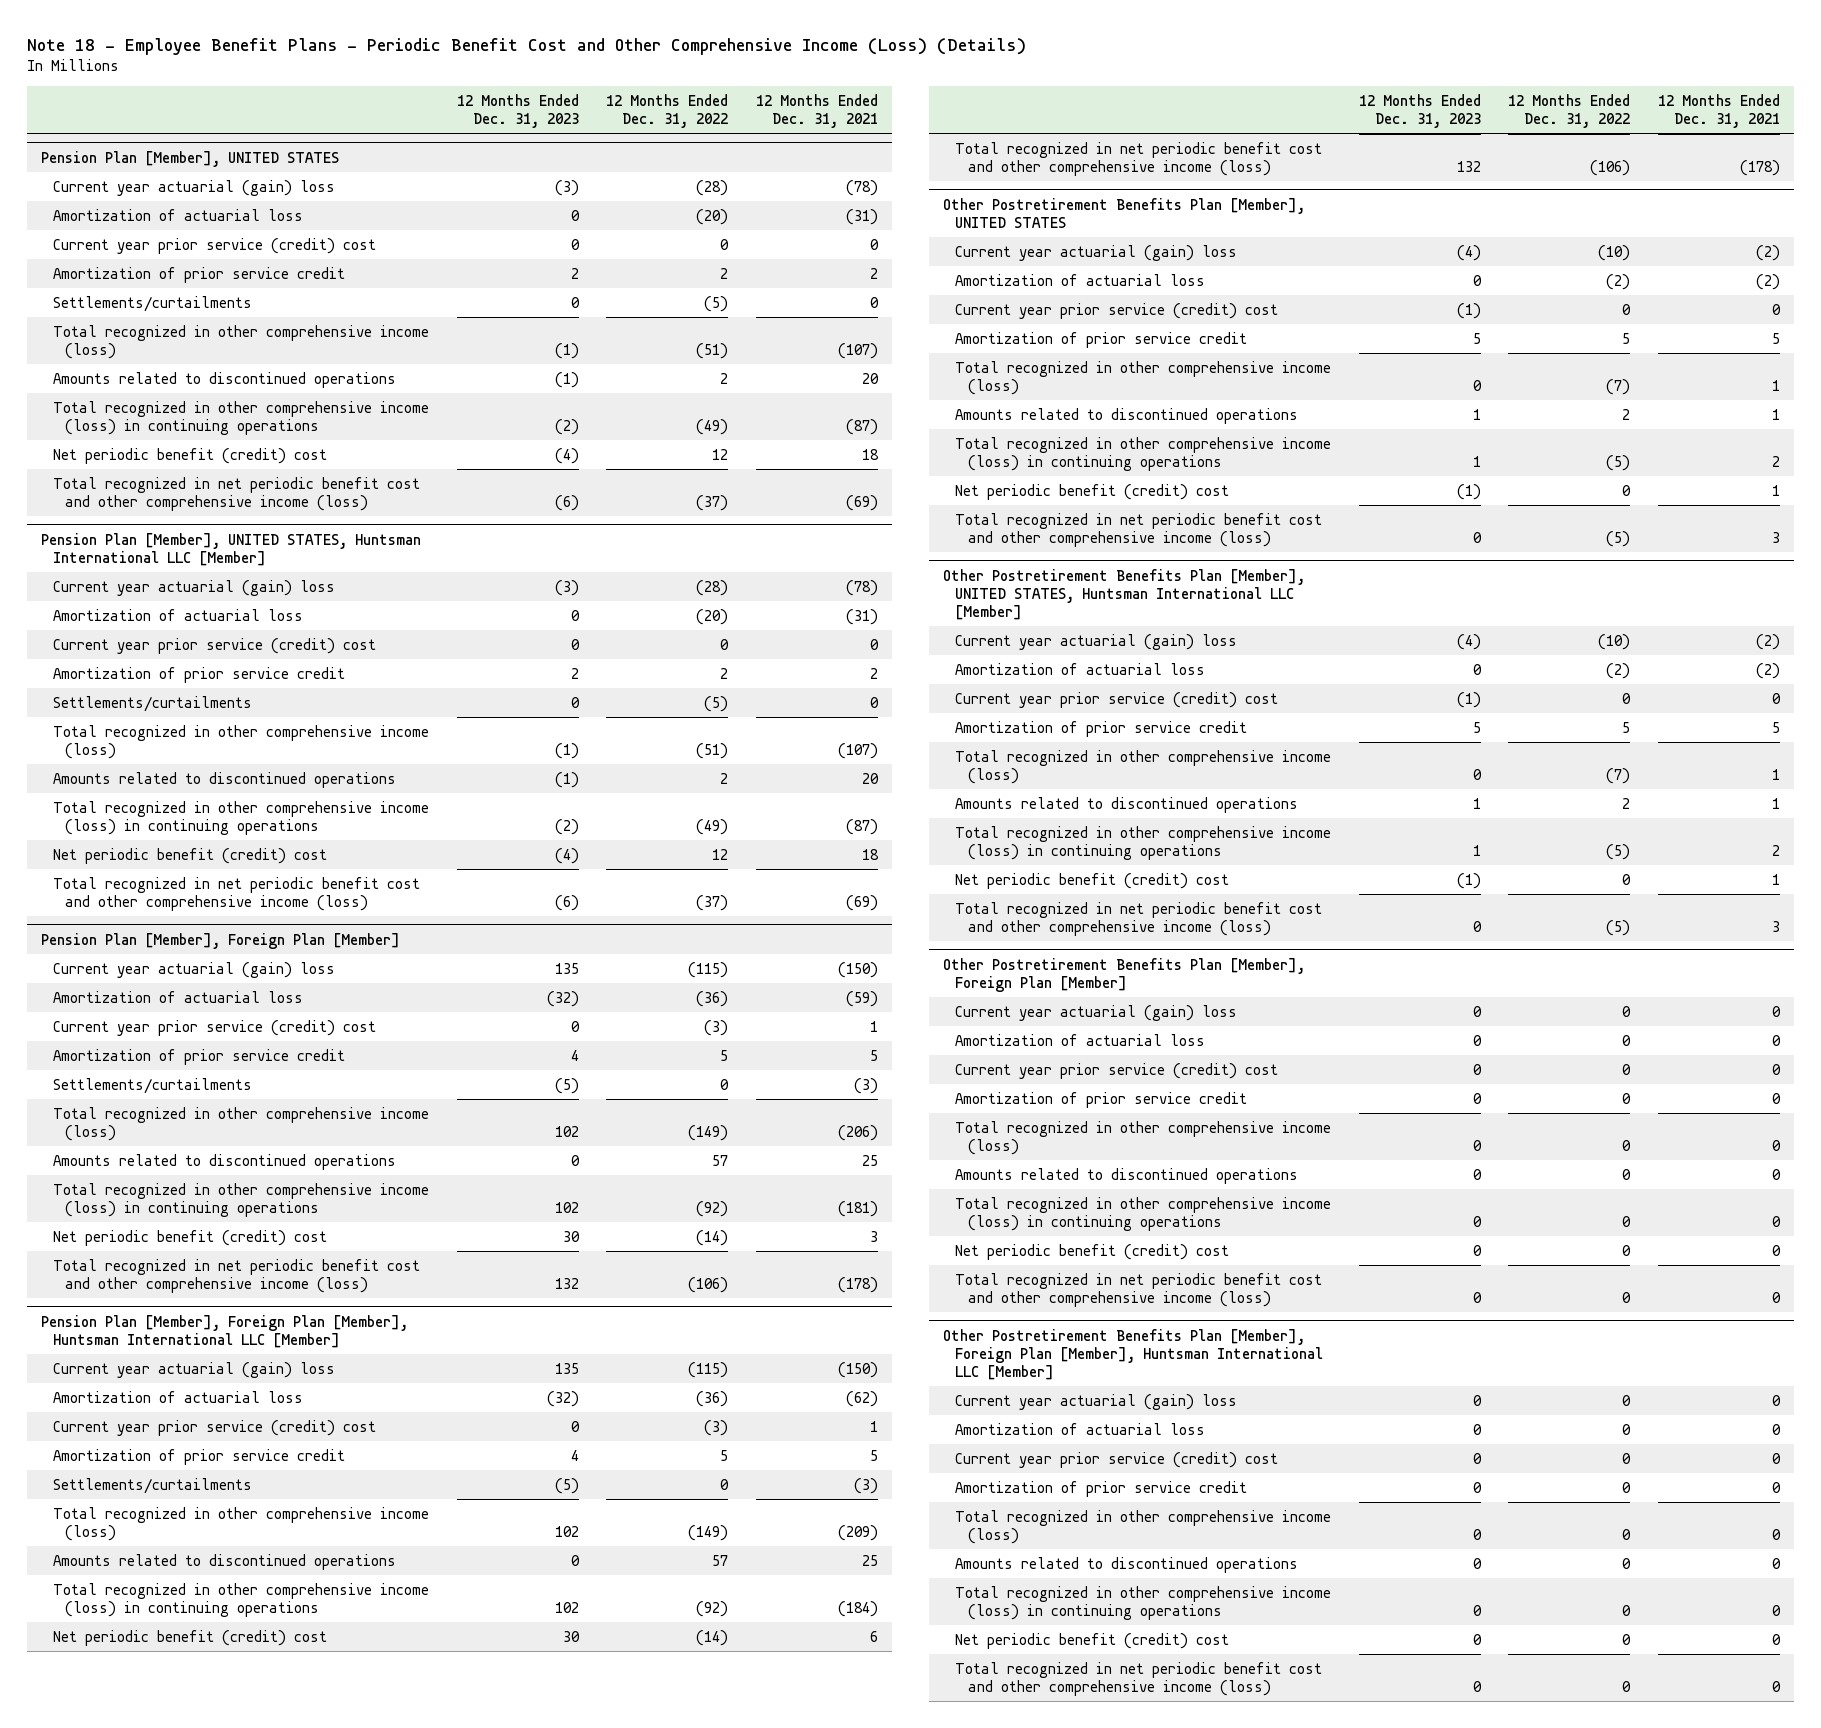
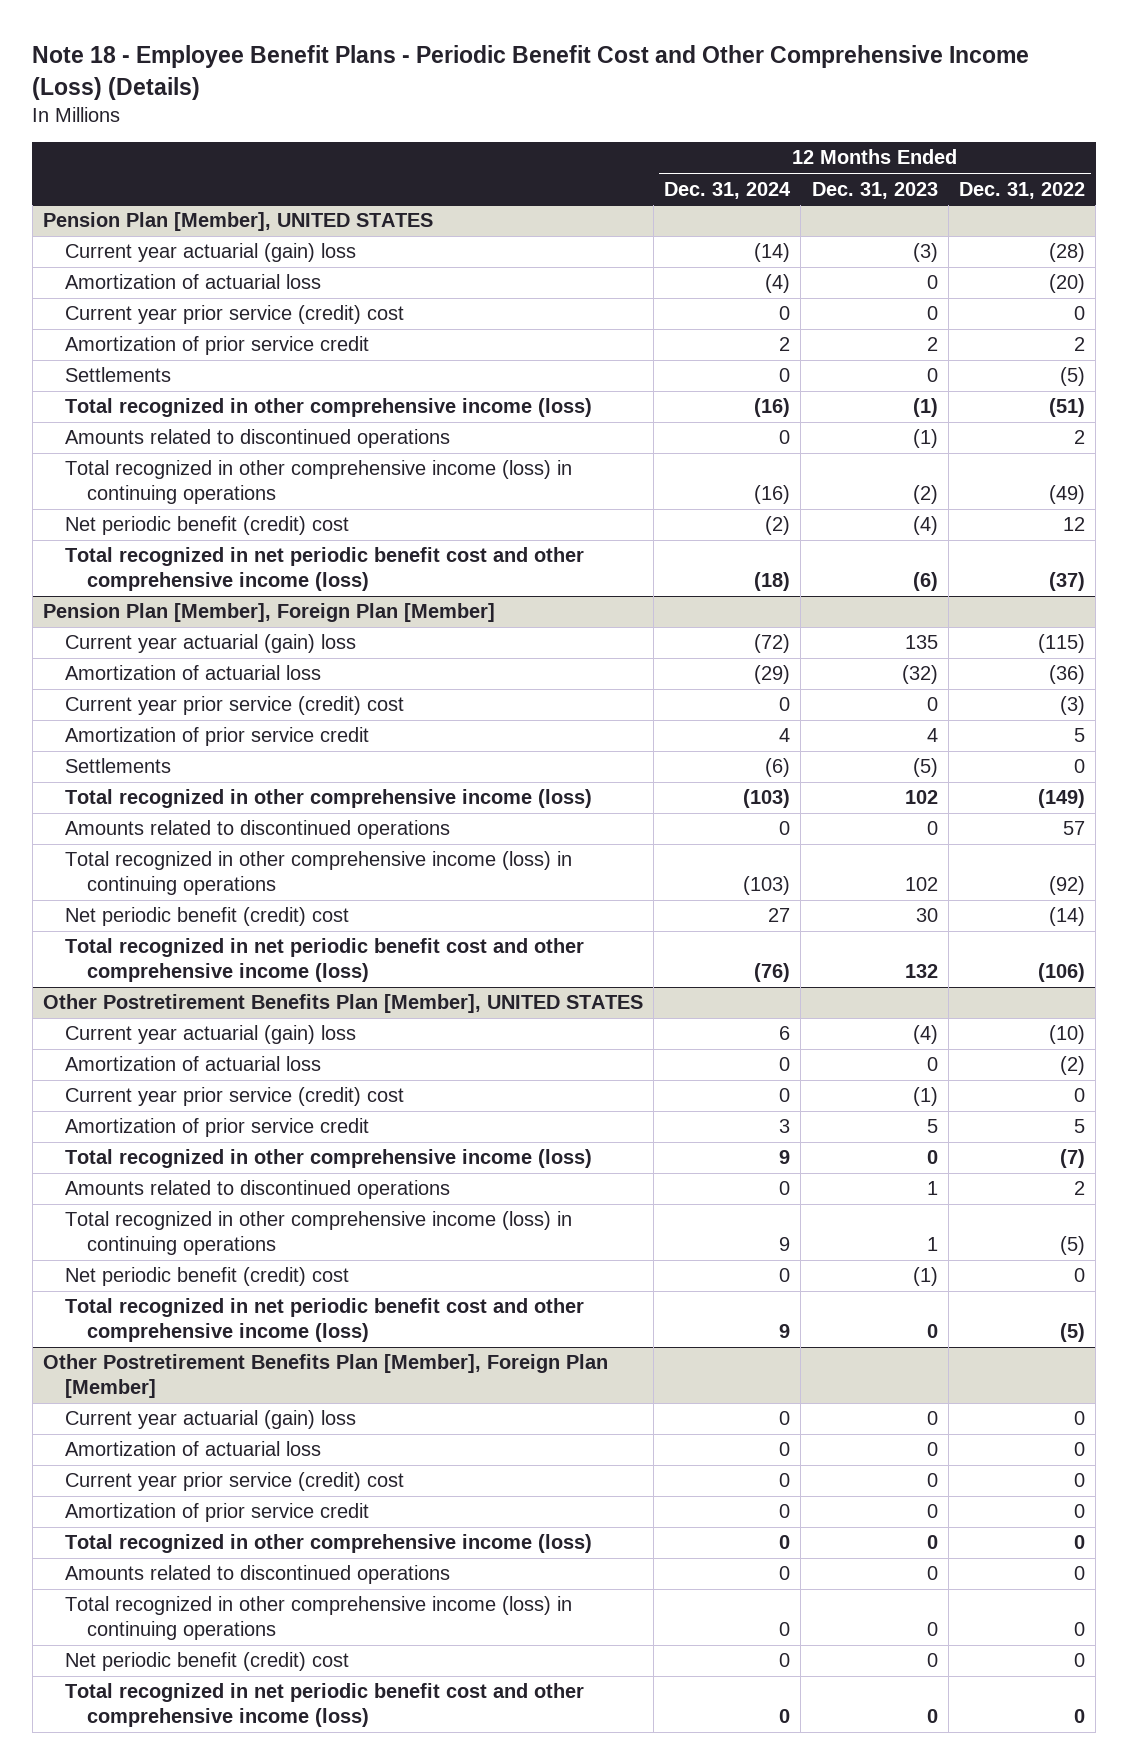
- | 12 Months Ended Dec. 31, 2023 | 12 Months Ended Dec. 31, 2022 | 12 Months Ended Dec. 31, 2021
+ | 12 Months Ended Dec. 31, 2024 | 12 Months Ended Dec. 31, 2023 | 12 Months Ended Dec. 31, 2022
@ Pension Plan [Member], UNITED STATES
- Settlements/curtailments | 0 | (5) | 0
- Total recognized in other comprehensive income (loss) | (1) | (51) | (107)
- Amounts related to discontinued operations | (1) | 2 | 20
- Total recognized in other comprehensive income (loss) in continuing operations | (2) | (49) | (87)
- Net periodic benefit (credit) cost | (4) | 12 | 18
- Total recognized in net periodic benefit cost and other comprehensive income (loss) | (6) | (37) | (69)
- Pension Plan [Member], UNITED STATES, Huntsman International LLC [Member]
- Current year actuarial (gain) loss | (3) | (28) | (78)
- Amortization of actuarial loss | 0 | (20) | (31)
- Current year prior service (credit) cost | 0 | 0 | 0
- Amortization of prior service credit | 2 | 2 | 2
- Settlements/curtailments | 0 | (5) | 0
@ Pension Plan [Member], UNITED STATES
+ Settlements | 0 | 0 | (5)
@ Pension Plan [Member], Foreign Plan [Member]
- Settlements/curtailments | (5) | 0 | (3)
- Total recognized in other comprehensive income (loss) | 102 | (149) | (206)
- Amounts related to discontinued operations | 0 | 57 | 25
- Total recognized in other comprehensive income (loss) in continuing operations | 102 | (92) | (181)
- Net periodic benefit (credit) cost | 30 | (14) | 3
- Total recognized in net periodic benefit cost and other comprehensive income (loss) | 132 | (106) | (178)
- Pension Plan [Member], Foreign Plan [Member], Huntsman International LLC [Member]
- Current year actuarial (gain) loss | 135 | (115) | (150)
- Amortization of actuarial loss | (32) | (36) | (62)
- Current year prior service (credit) cost | 0 | (3) | 1
- Amortization of prior service credit | 4 | 5 | 5
- Settlements/curtailments | (5) | 0 | (3)
@ Pension Plan [Member], Foreign Plan [Member]
+ Settlements | (6) | (5) | 0
- Other Postretirement Benefits Plan [Member], UNITED STATES, Huntsman International LLC [Member]
- Current year actuarial (gain) loss | (4) | (10) | (2)
- Amortization of actuarial loss | 0 | (2) | (2)
- Current year prior service (credit) cost | (1) | 0 | 0
- Amortization of prior service credit | 5 | 5 | 5
- Total recognized in other comprehensive income (loss) | 0 | (7) | 1
- Amounts related to discontinued operations | 1 | 2 | 1
- Total recognized in other comprehensive income (loss) in continuing operations | 1 | (5) | 2
- Net periodic benefit (credit) cost | (1) | 0 | 1
- Total recognized in net periodic benefit cost and other comprehensive income (loss) | 0 | (5) | 3
- Other Postretirement Benefits Plan [Member], Foreign Plan [Member], Huntsman International LLC [Member]
- Current year actuarial (gain) loss | 0 | 0 | 0
- Amortization of actuarial loss | 0 | 0 | 0
- Current year prior service (credit) cost | 0 | 0 | 0
- Amortization of prior service credit | 0 | 0 | 0
- Total recognized in other comprehensive income (loss) | 0 | 0 | 0
- Amounts related to discontinued operations | 0 | 0 | 0
- Total recognized in other comprehensive income (loss) in continuing operations | 0 | 0 | 0
- Net periodic benefit (credit) cost | 0 | 0 | 0
- Total recognized in net periodic benefit cost and other comprehensive income (loss) | 0 | 0 | 0

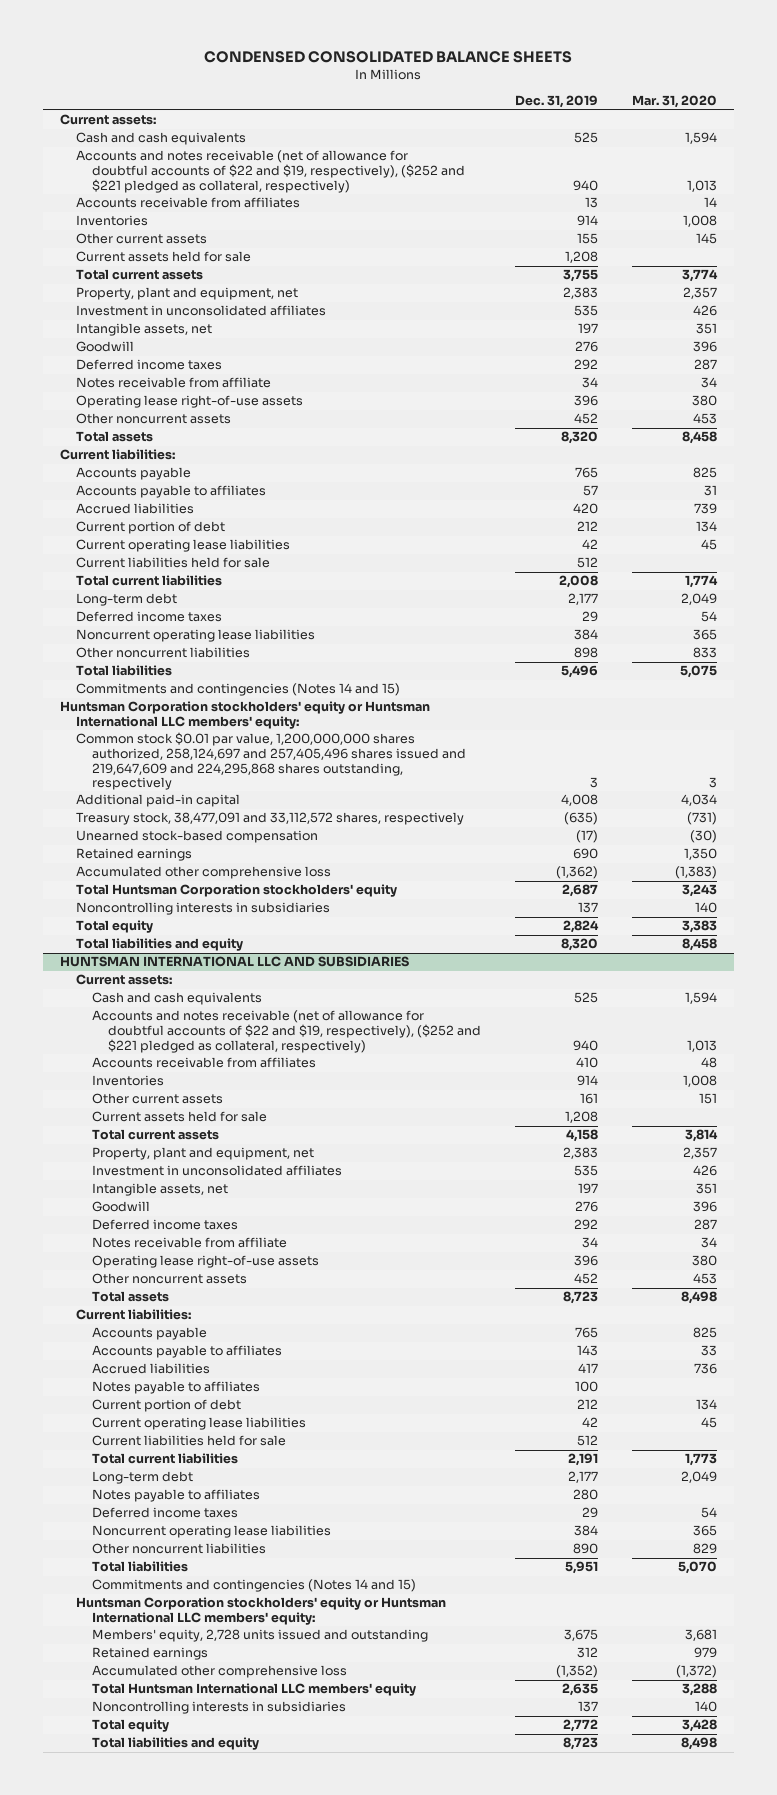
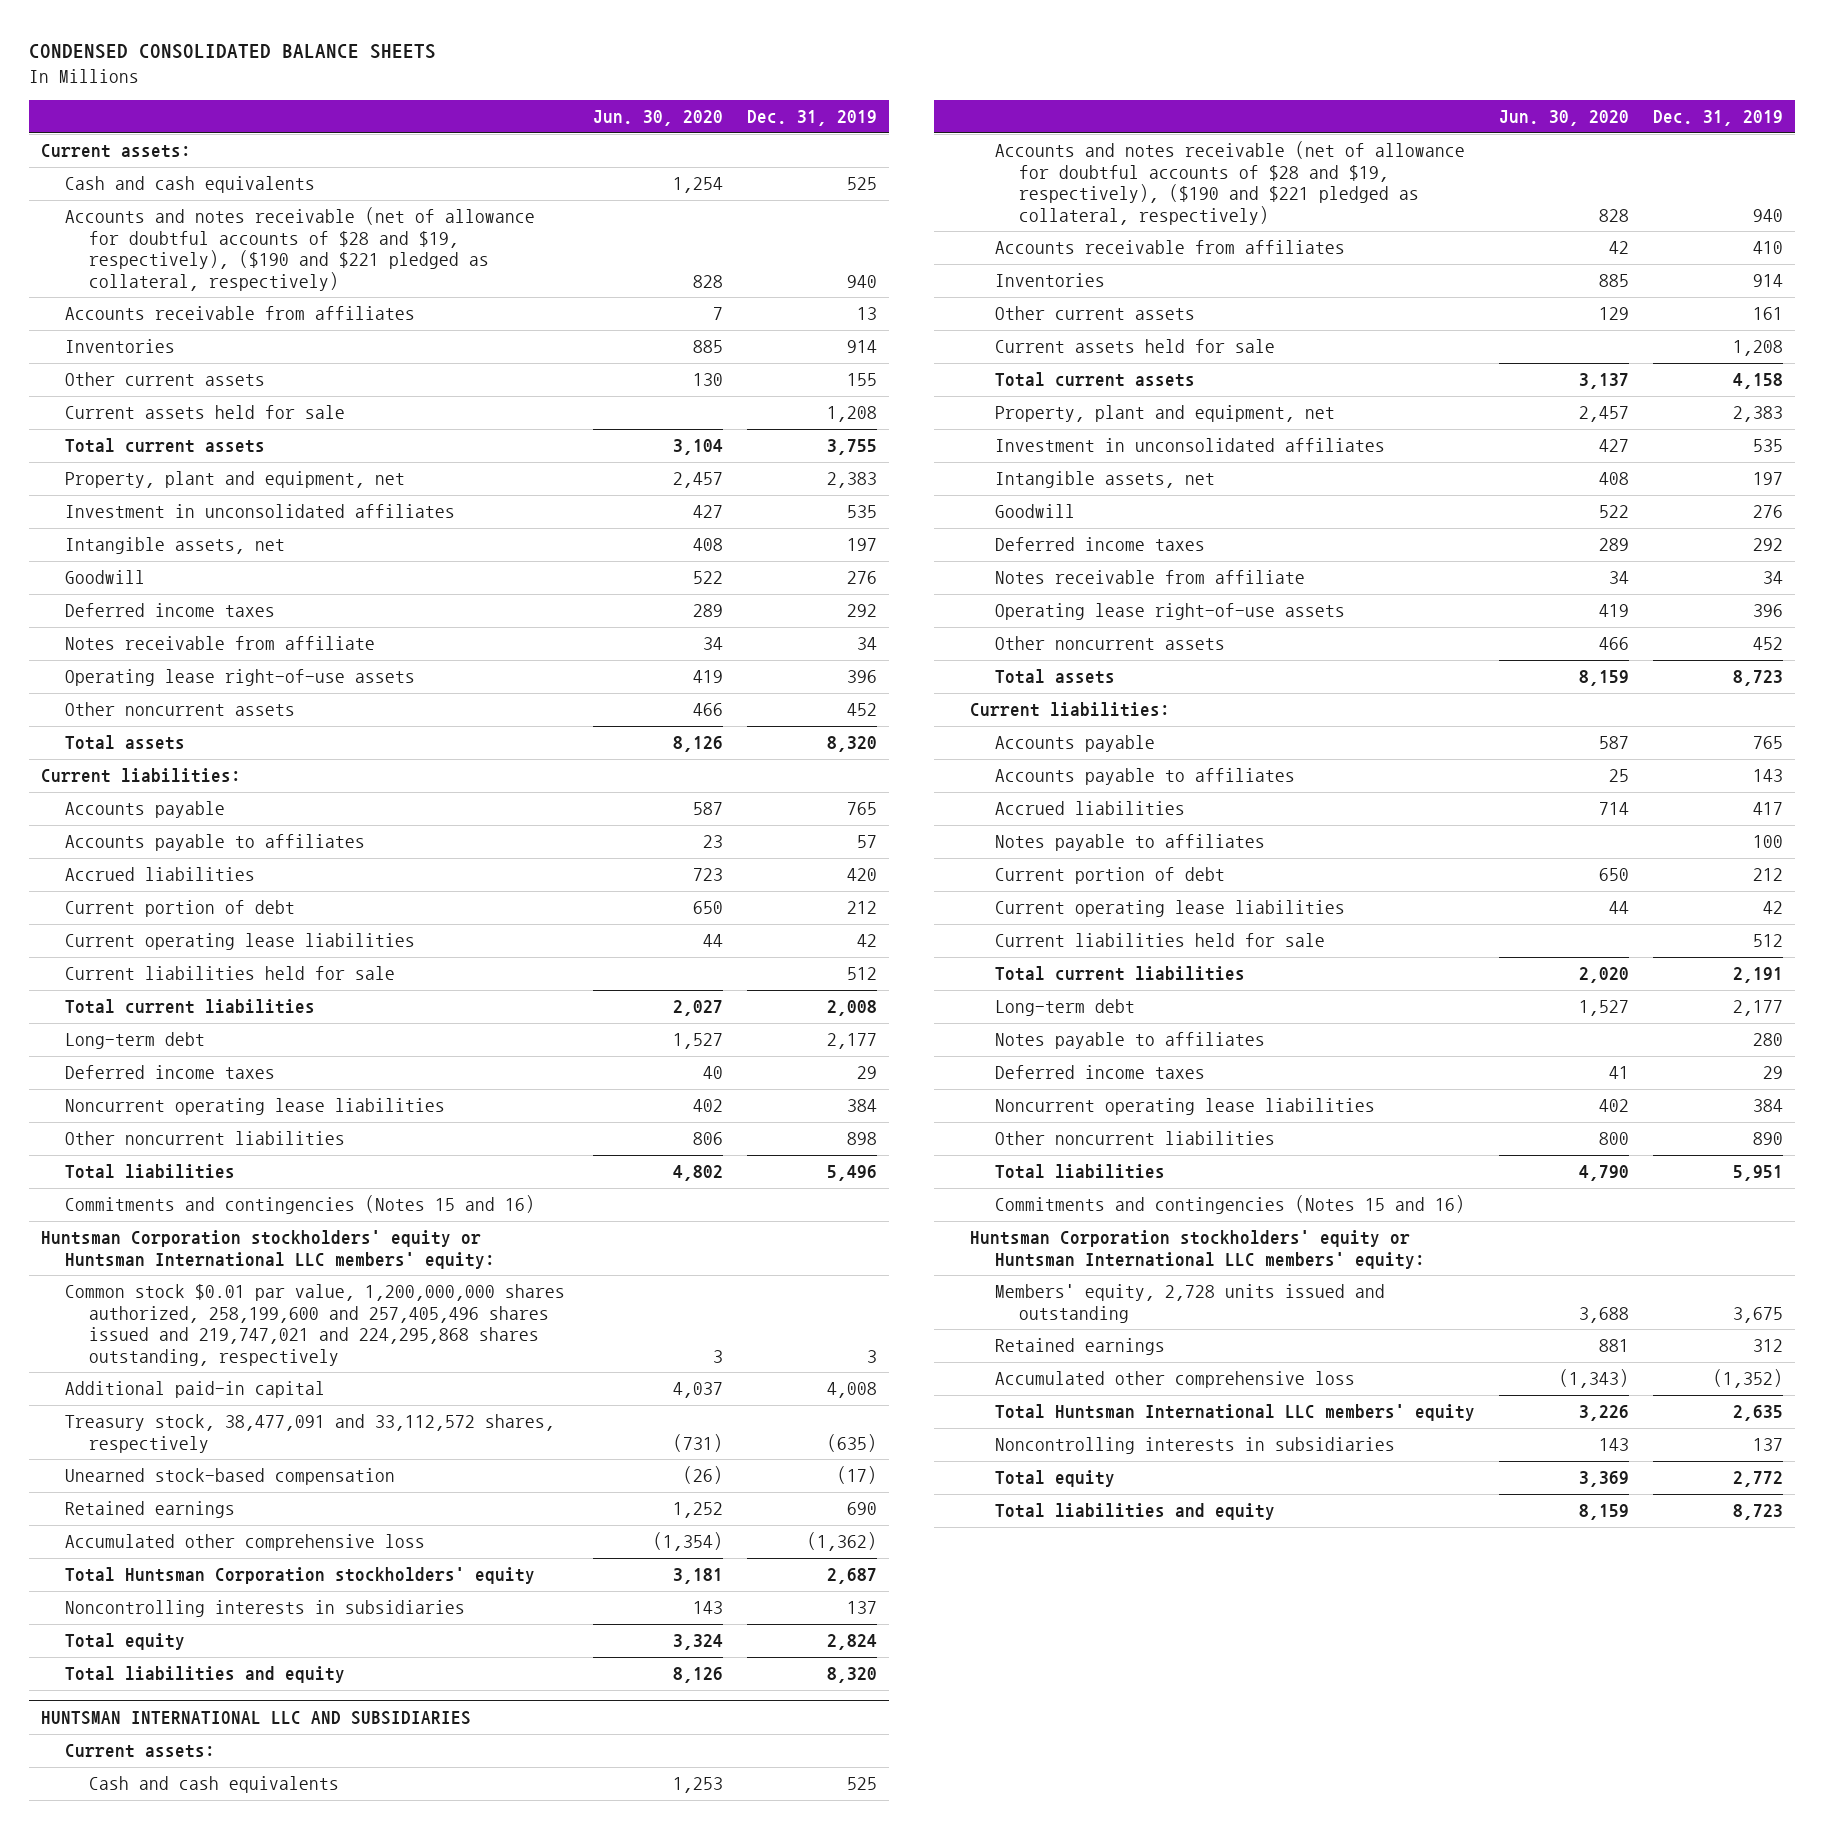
- | Dec. 31, 2019 | Mar. 31, 2020
+ | Jun. 30, 2020 | Dec. 31, 2019
- Accounts and notes receivable (net of allowance for doubtful accounts of $22 and $19, respectively), ($252 and $221 pledged as collateral, respectively) | 940 | 1,013
+ Accounts and notes receivable (net of allowance for doubtful accounts of $28 and $19, respectively), ($190 and $221 pledged as collateral, respectively) | 828 | 940
- Commitments and contingencies (Notes 14 and 15)
+ Commitments and contingencies (Notes 15 and 16)
- Common stock $0.01 par value, 1,200,000,000 shares authorized, 258,124,697 and 257,405,496 shares issued and 219,647,609 and 224,295,868 shares outstanding, respectively | 3 | 3
+ Common stock $0.01 par value, 1,200,000,000 shares authorized, 258,199,600 and 257,405,496 shares issued and 219,747,021 and 224,295,868 shares outstanding, respectively | 3 | 3
@ HUNTSMAN INTERNATIONAL LLC AND SUBSIDIARIES
- Accounts and notes receivable (net of allowance for doubtful accounts of $22 and $19, respectively), ($252 and $221 pledged as collateral, respectively) | 940 | 1,013
+ Accounts and notes receivable (net of allowance for doubtful accounts of $28 and $19, respectively), ($190 and $221 pledged as collateral, respectively) | 828 | 940
- Commitments and contingencies (Notes 14 and 15)
+ Commitments and contingencies (Notes 15 and 16)

